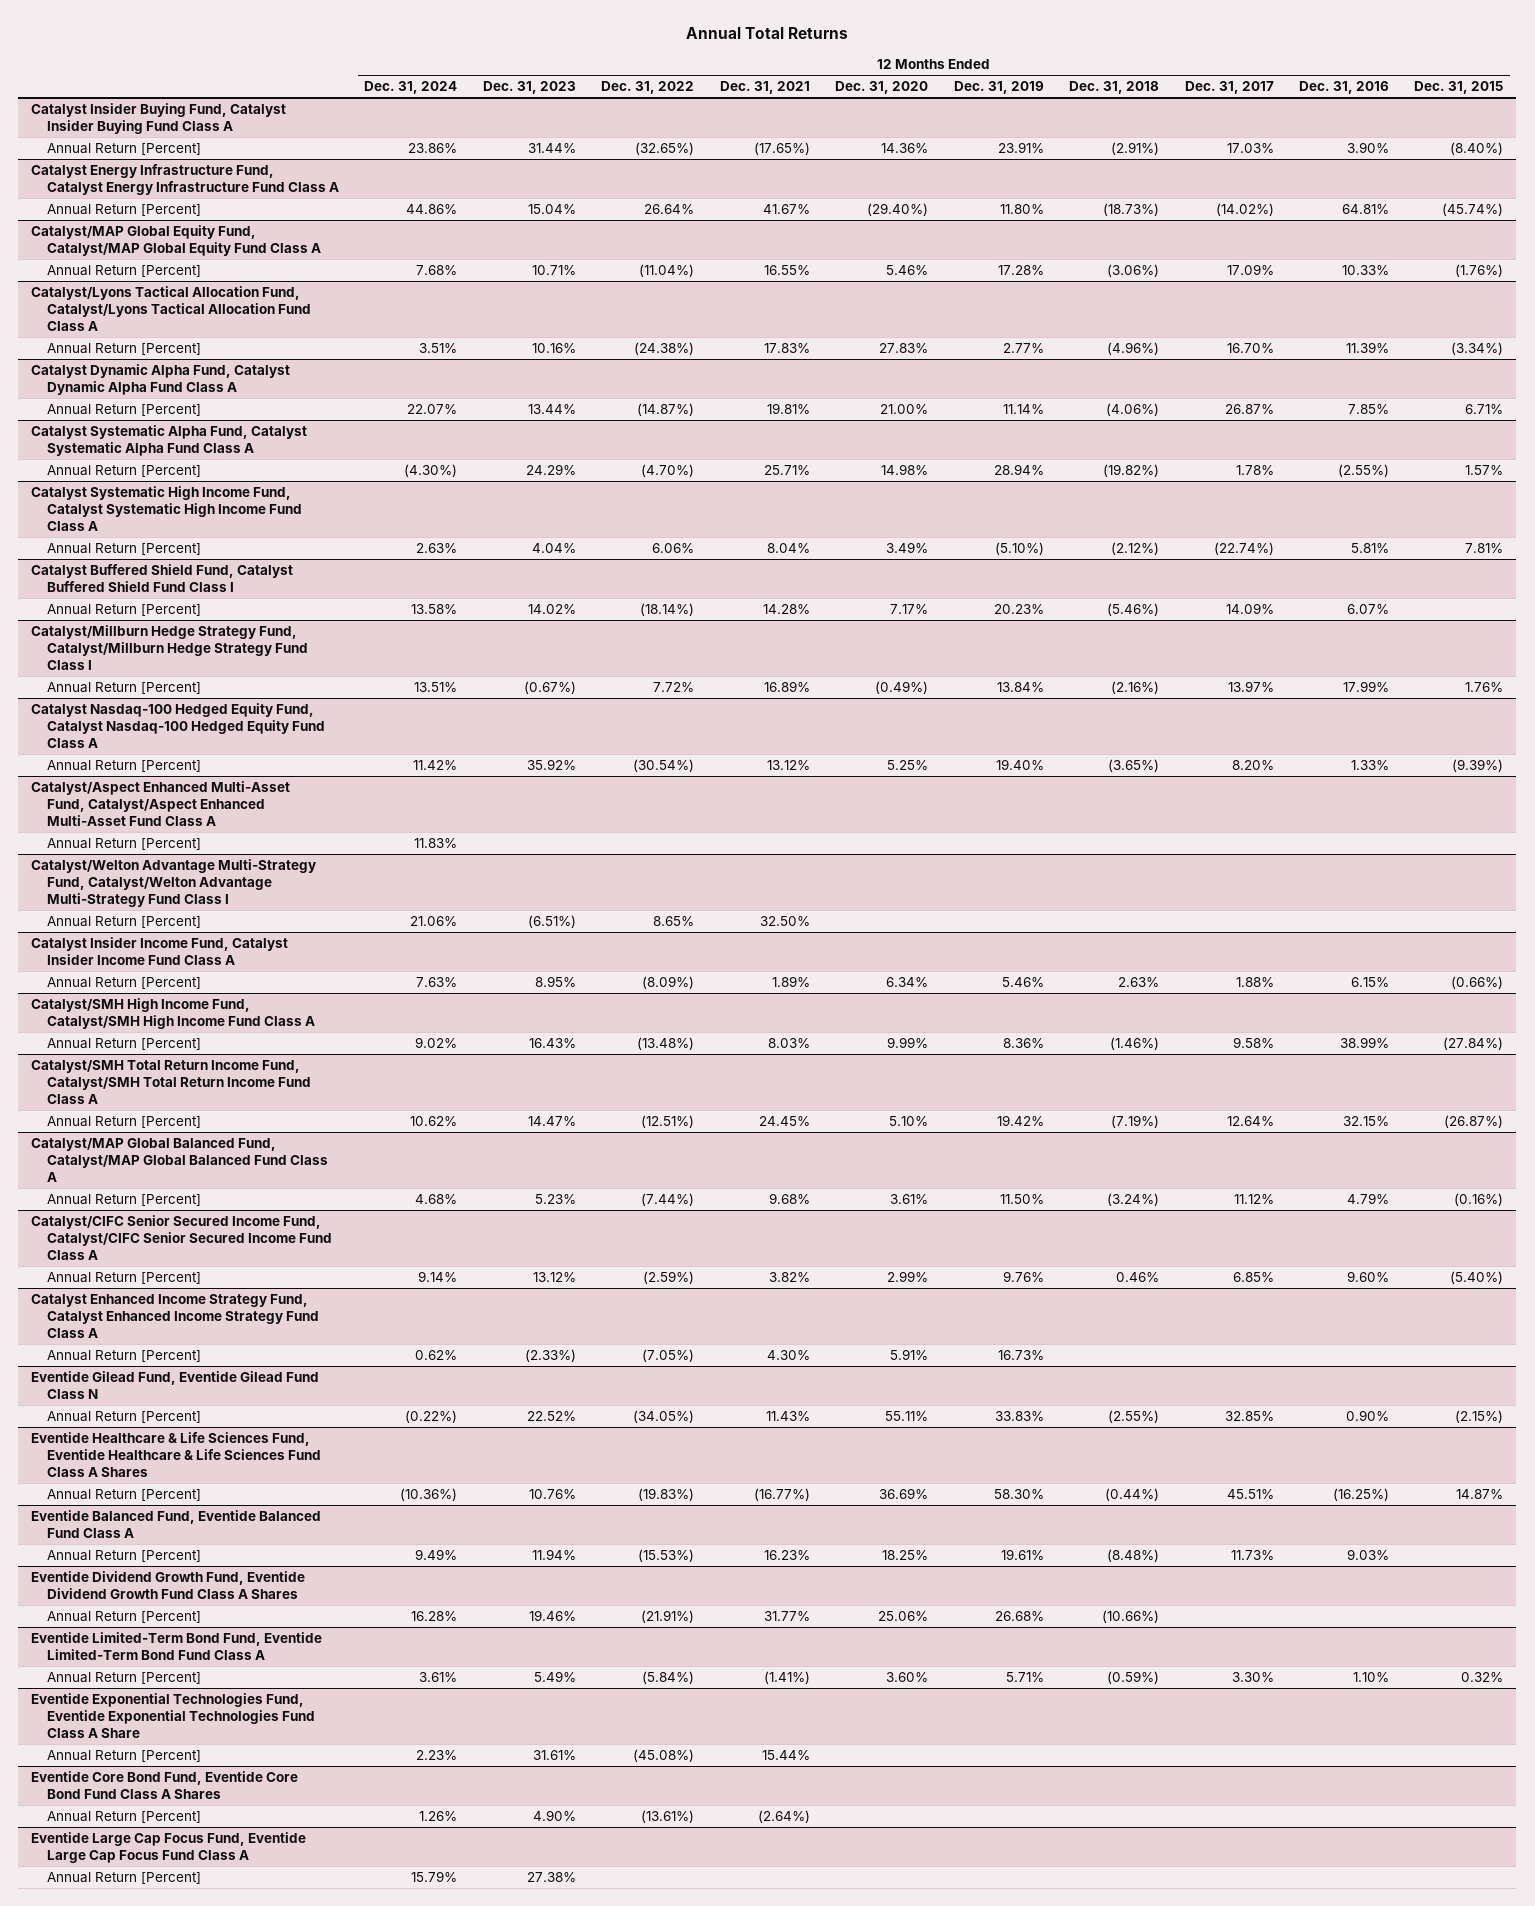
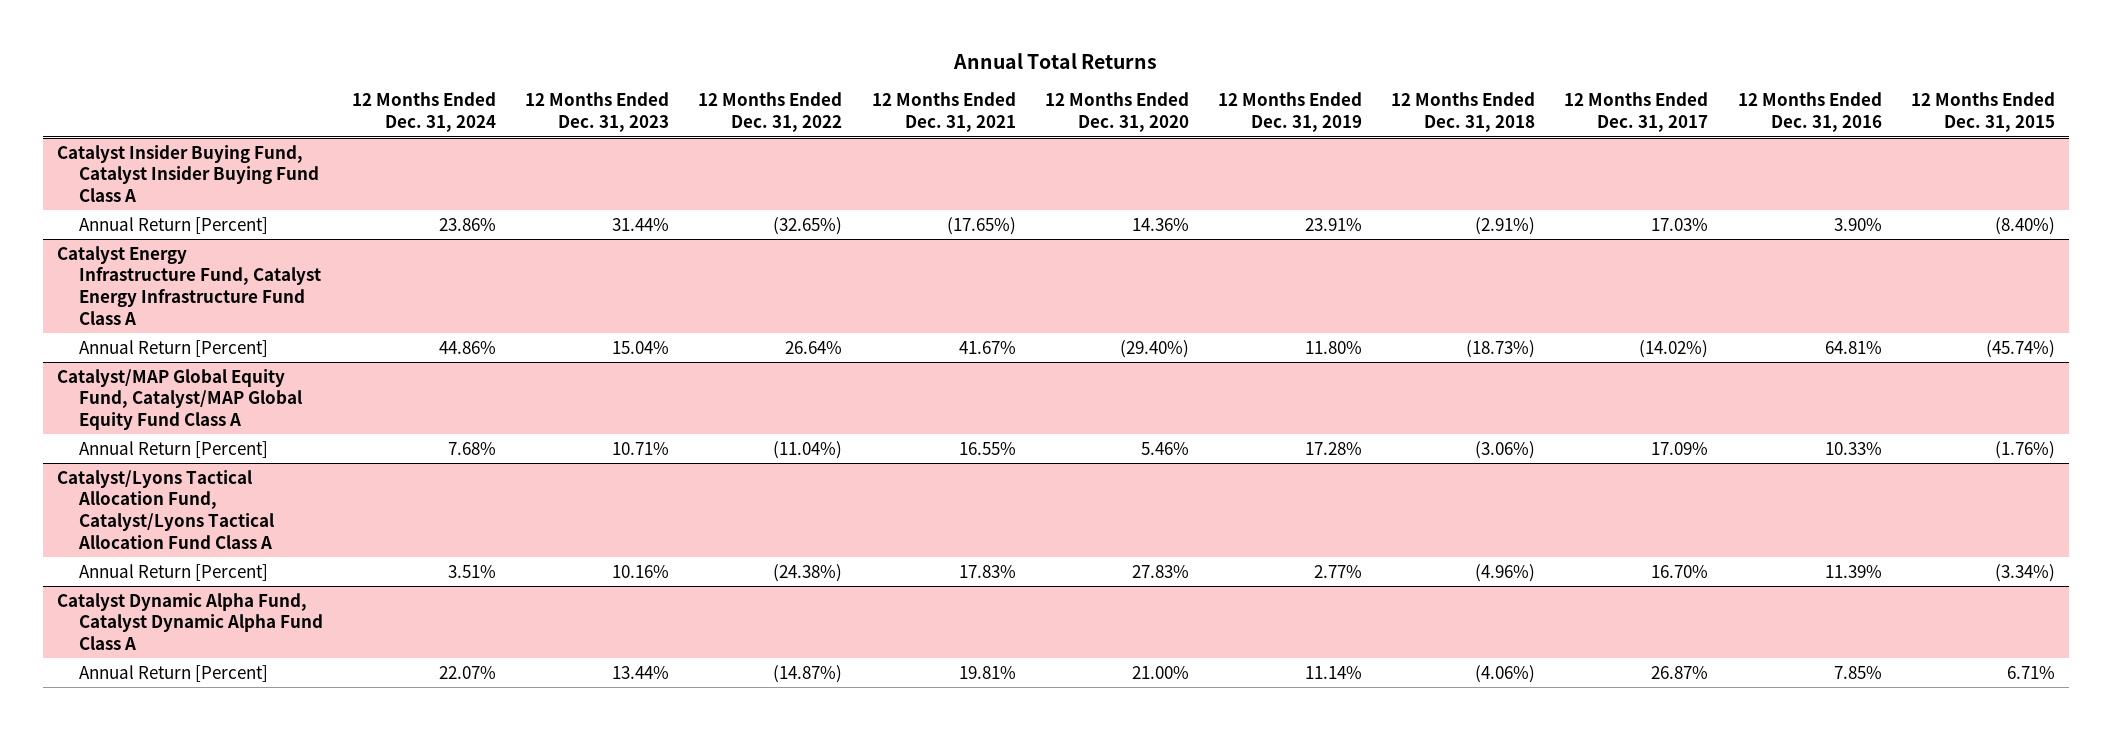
- Catalyst Systematic Alpha Fund, Catalyst Systematic Alpha Fund Class A
- Annual Return [Percent] | (4.30%) | 24.29% | (4.70%) | 25.71% | 14.98% | 28.94% | (19.82%) | 1.78% | (2.55%) | 1.57%
- Catalyst Systematic High Income Fund, Catalyst Systematic High Income Fund Class A
- Annual Return [Percent] | 2.63% | 4.04% | 6.06% | 8.04% | 3.49% | (5.10%) | (2.12%) | (22.74%) | 5.81% | 7.81%
- Catalyst Buffered Shield Fund, Catalyst Buffered Shield Fund Class I
- Annual Return [Percent] | 13.58% | 14.02% | (18.14%) | 14.28% | 7.17% | 20.23% | (5.46%) | 14.09% | 6.07% |
- Catalyst/Millburn Hedge Strategy Fund, Catalyst/Millburn Hedge Strategy Fund Class I
- Annual Return [Percent] | 13.51% | (0.67%) | 7.72% | 16.89% | (0.49%) | 13.84% | (2.16%) | 13.97% | 17.99% | 1.76%
- Catalyst Nasdaq-100 Hedged Equity Fund, Catalyst Nasdaq-100 Hedged Equity Fund Class A
- Annual Return [Percent] | 11.42% | 35.92% | (30.54%) | 13.12% | 5.25% | 19.40% | (3.65%) | 8.20% | 1.33% | (9.39%)
- Catalyst/Aspect Enhanced Multi-Asset Fund, Catalyst/Aspect Enhanced Multi-Asset Fund Class A
- Annual Return [Percent] | 11.83% | | | | | | | | |
- Catalyst/Welton Advantage Multi-Strategy Fund, Catalyst/Welton Advantage Multi-Strategy Fund Class I
- Annual Return [Percent] | 21.06% | (6.51%) | 8.65% | 32.50% | | | | | |
- Catalyst Insider Income Fund, Catalyst Insider Income Fund Class A
- Annual Return [Percent] | 7.63% | 8.95% | (8.09%) | 1.89% | 6.34% | 5.46% | 2.63% | 1.88% | 6.15% | (0.66%)
- Catalyst/SMH High Income Fund, Catalyst/SMH High Income Fund Class A
- Annual Return [Percent] | 9.02% | 16.43% | (13.48%) | 8.03% | 9.99% | 8.36% | (1.46%) | 9.58% | 38.99% | (27.84%)
- Catalyst/SMH Total Return Income Fund, Catalyst/SMH Total Return Income Fund Class A
- Annual Return [Percent] | 10.62% | 14.47% | (12.51%) | 24.45% | 5.10% | 19.42% | (7.19%) | 12.64% | 32.15% | (26.87%)
- Catalyst/MAP Global Balanced Fund, Catalyst/MAP Global Balanced Fund Class A
- Annual Return [Percent] | 4.68% | 5.23% | (7.44%) | 9.68% | 3.61% | 11.50% | (3.24%) | 11.12% | 4.79% | (0.16%)
- Catalyst/CIFC Senior Secured Income Fund, Catalyst/CIFC Senior Secured Income Fund Class A
- Annual Return [Percent] | 9.14% | 13.12% | (2.59%) | 3.82% | 2.99% | 9.76% | 0.46% | 6.85% | 9.60% | (5.40%)
- Catalyst Enhanced Income Strategy Fund, Catalyst Enhanced Income Strategy Fund Class A
- Annual Return [Percent] | 0.62% | (2.33%) | (7.05%) | 4.30% | 5.91% | 16.73% | | | |
- Eventide Gilead Fund, Eventide Gilead Fund Class N
- Annual Return [Percent] | (0.22%) | 22.52% | (34.05%) | 11.43% | 55.11% | 33.83% | (2.55%) | 32.85% | 0.90% | (2.15%)
- Eventide Healthcare & Life Sciences Fund, Eventide Healthcare & Life Sciences Fund Class A Shares
- Annual Return [Percent] | (10.36%) | 10.76% | (19.83%) | (16.77%) | 36.69% | 58.30% | (0.44%) | 45.51% | (16.25%) | 14.87%
- Eventide Balanced Fund, Eventide Balanced Fund Class A
- Annual Return [Percent] | 9.49% | 11.94% | (15.53%) | 16.23% | 18.25% | 19.61% | (8.48%) | 11.73% | 9.03% |
- Eventide Dividend Growth Fund, Eventide Dividend Growth Fund Class A Shares
- Annual Return [Percent] | 16.28% | 19.46% | (21.91%) | 31.77% | 25.06% | 26.68% | (10.66%) | | |
- Eventide Limited-Term Bond Fund, Eventide Limited-Term Bond Fund Class A
- Annual Return [Percent] | 3.61% | 5.49% | (5.84%) | (1.41%) | 3.60% | 5.71% | (0.59%) | 3.30% | 1.10% | 0.32%
- Eventide Exponential Technologies Fund, Eventide Exponential Technologies Fund Class A Share
- Annual Return [Percent] | 2.23% | 31.61% | (45.08%) | 15.44% | | | | | |
- Eventide Core Bond Fund, Eventide Core Bond Fund Class A Shares
- Annual Return [Percent] | 1.26% | 4.90% | (13.61%) | (2.64%) | | | | | |
- Eventide Large Cap Focus Fund, Eventide Large Cap Focus Fund Class A
- Annual Return [Percent] | 15.79% | 27.38% | | | | | | | |

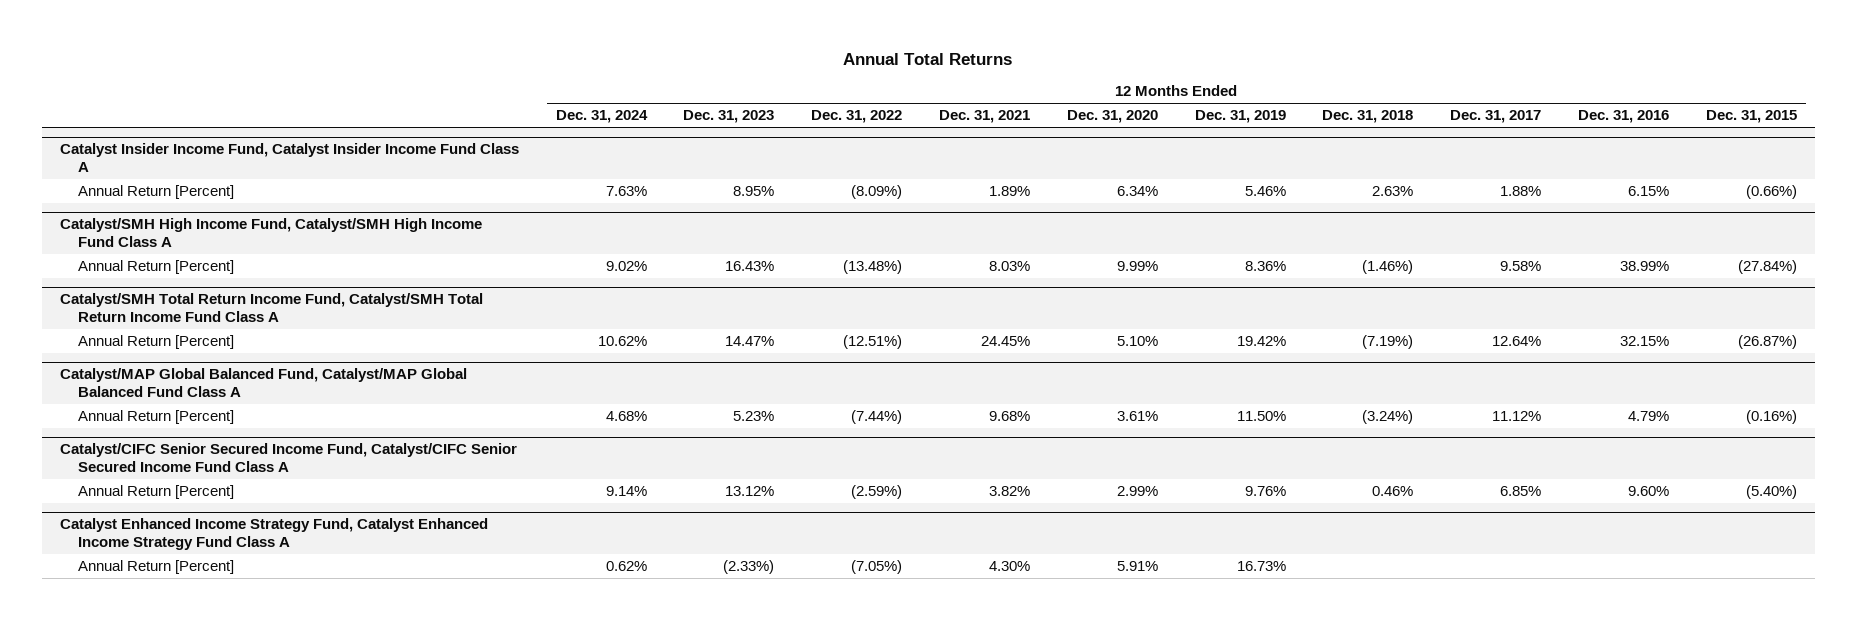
- Catalyst Insider Buying Fund, Catalyst Insider Buying Fund Class A
- Annual Return [Percent] | 23.86% | 31.44% | (32.65%) | (17.65%) | 14.36% | 23.91% | (2.91%) | 17.03% | 3.90% | (8.40%)
- Catalyst Energy Infrastructure Fund, Catalyst Energy Infrastructure Fund Class A
- Annual Return [Percent] | 44.86% | 15.04% | 26.64% | 41.67% | (29.40%) | 11.80% | (18.73%) | (14.02%) | 64.81% | (45.74%)
- Catalyst/MAP Global Equity Fund, Catalyst/MAP Global Equity Fund Class A
- Annual Return [Percent] | 7.68% | 10.71% | (11.04%) | 16.55% | 5.46% | 17.28% | (3.06%) | 17.09% | 10.33% | (1.76%)
- Catalyst/Lyons Tactical Allocation Fund, Catalyst/Lyons Tactical Allocation Fund Class A
- Annual Return [Percent] | 3.51% | 10.16% | (24.38%) | 17.83% | 27.83% | 2.77% | (4.96%) | 16.70% | 11.39% | (3.34%)
- Catalyst Dynamic Alpha Fund, Catalyst Dynamic Alpha Fund Class A
- Annual Return [Percent] | 22.07% | 13.44% | (14.87%) | 19.81% | 21.00% | 11.14% | (4.06%) | 26.87% | 7.85% | 6.71%
+ Catalyst Insider Income Fund, Catalyst Insider Income Fund Class A
+ Annual Return [Percent] | 7.63% | 8.95% | (8.09%) | 1.89% | 6.34% | 5.46% | 2.63% | 1.88% | 6.15% | (0.66%)
+ Catalyst/SMH High Income Fund, Catalyst/SMH High Income Fund Class A
+ Annual Return [Percent] | 9.02% | 16.43% | (13.48%) | 8.03% | 9.99% | 8.36% | (1.46%) | 9.58% | 38.99% | (27.84%)
+ Catalyst/SMH Total Return Income Fund, Catalyst/SMH Total Return Income Fund Class A
+ Annual Return [Percent] | 10.62% | 14.47% | (12.51%) | 24.45% | 5.10% | 19.42% | (7.19%) | 12.64% | 32.15% | (26.87%)
+ Catalyst/MAP Global Balanced Fund, Catalyst/MAP Global Balanced Fund Class A
+ Annual Return [Percent] | 4.68% | 5.23% | (7.44%) | 9.68% | 3.61% | 11.50% | (3.24%) | 11.12% | 4.79% | (0.16%)
+ Catalyst/CIFC Senior Secured Income Fund, Catalyst/CIFC Senior Secured Income Fund Class A
+ Annual Return [Percent] | 9.14% | 13.12% | (2.59%) | 3.82% | 2.99% | 9.76% | 0.46% | 6.85% | 9.60% | (5.40%)
+ Catalyst Enhanced Income Strategy Fund, Catalyst Enhanced Income Strategy Fund Class A
+ Annual Return [Percent] | 0.62% | (2.33%) | (7.05%) | 4.30% | 5.91% | 16.73% | | | |

